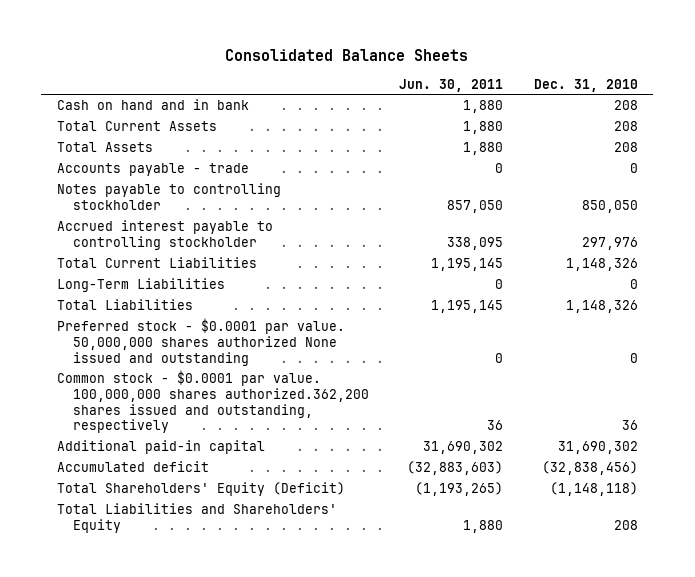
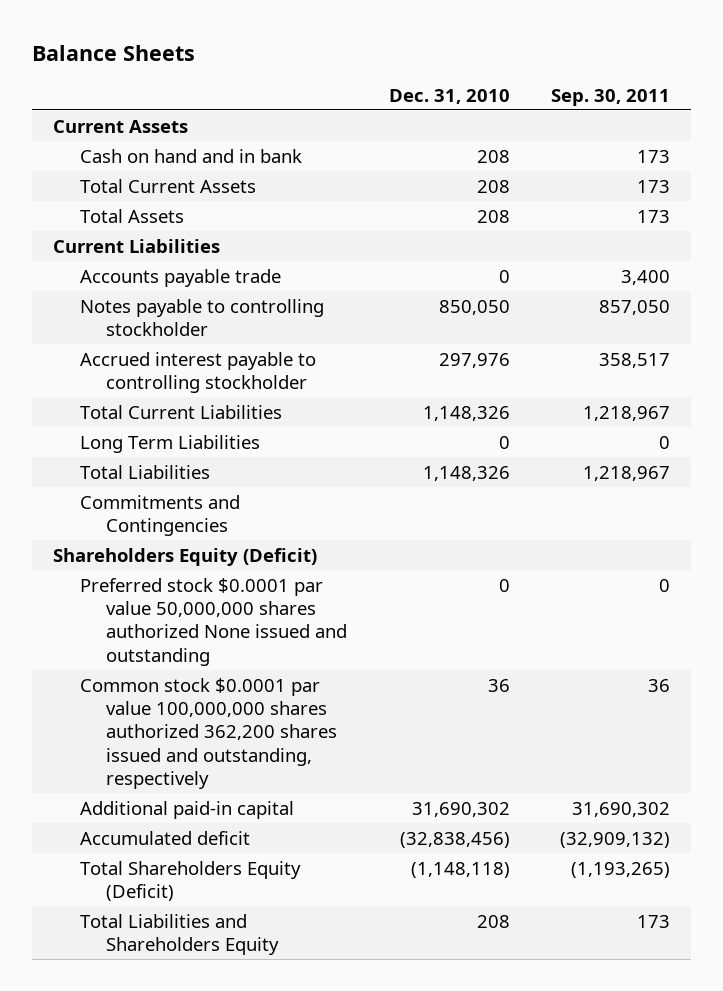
- Consolidated Balance Sheets
+ Balance Sheets
- | Jun. 30, 2011 | Dec. 31, 2010
+ | Dec. 31, 2010 | Sep. 30, 2011
+ Current Assets
- Accounts payable - trade | 0 | 0
+ Current Liabilities
+ Accounts payable trade | 0 | 3,400
- Long-Term Liabilities | 0 | 0
+ Long Term Liabilities | 0 | 0
- Preferred stock - $0.0001 par value. 50,000,000 shares authorized None issued and outstanding | 0 | 0
- Common stock - $0.0001 par value. 100,000,000 shares authorized.362,200 shares issued and outstanding, respectively | 36 | 36
+ Commitments and Contingencies
+ Shareholders Equity (Deficit)
+ Preferred stock $0.0001 par value 50,000,000 shares authorized None issued and outstanding | 0 | 0
+ Common stock $0.0001 par value 100,000,000 shares authorized 362,200 shares issued and outstanding, respectively | 36 | 36
- Total Shareholders' Equity (Deficit) | (1,193,265) | (1,148,118)
- Total Liabilities and Shareholders' Equity | 1,880 | 208
+ Total Shareholders Equity (Deficit) | (1,148,118) | (1,193,265)
+ Total Liabilities and Shareholders Equity | 208 | 173

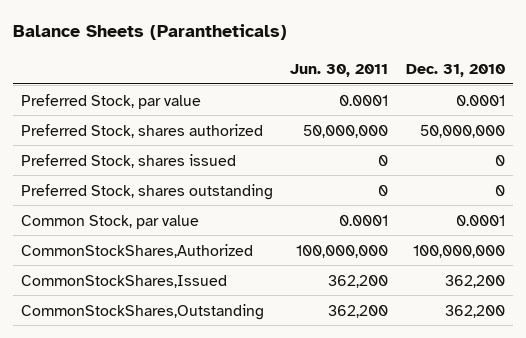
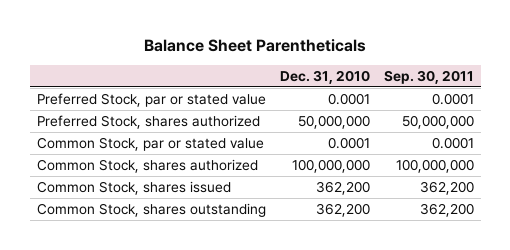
- Balance Sheets (Parantheticals)
+ Balance Sheet Parentheticals
- | Jun. 30, 2011 | Dec. 31, 2010
+ | Dec. 31, 2010 | Sep. 30, 2011
- Preferred Stock, par value | 0.0001 | 0.0001
+ Preferred Stock, par or stated value | 0.0001 | 0.0001
- Preferred Stock, shares issued | 0 | 0
- Preferred Stock, shares outstanding | 0 | 0
- Common Stock, par value | 0.0001 | 0.0001
- CommonStockShares,Authorized | 100,000,000 | 100,000,000
- CommonStockShares,Issued | 362,200 | 362,200
- CommonStockShares,Outstanding | 362,200 | 362,200
+ Common Stock, par or stated value | 0.0001 | 0.0001
+ Common Stock, shares authorized | 100,000,000 | 100,000,000
+ Common Stock, shares issued | 362,200 | 362,200
+ Common Stock, shares outstanding | 362,200 | 362,200

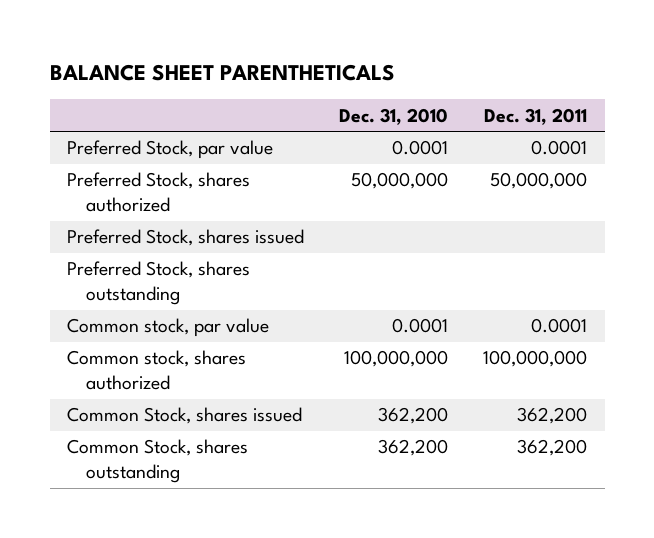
- Balance Sheet Parentheticals
+ BALANCE SHEET PARENTHETICALS
- | Dec. 31, 2010 | Sep. 30, 2011
+ | Dec. 31, 2010 | Dec. 31, 2011
- Preferred Stock, par or stated value | 0.0001 | 0.0001
+ Preferred Stock, par value | 0.0001 | 0.0001
- Common Stock, par or stated value | 0.0001 | 0.0001
- Common Stock, shares authorized | 100,000,000 | 100,000,000
+ Preferred Stock, shares issued
+ Preferred Stock, shares outstanding
+ Common stock, par value | 0.0001 | 0.0001
+ Common stock, shares authorized | 100,000,000 | 100,000,000

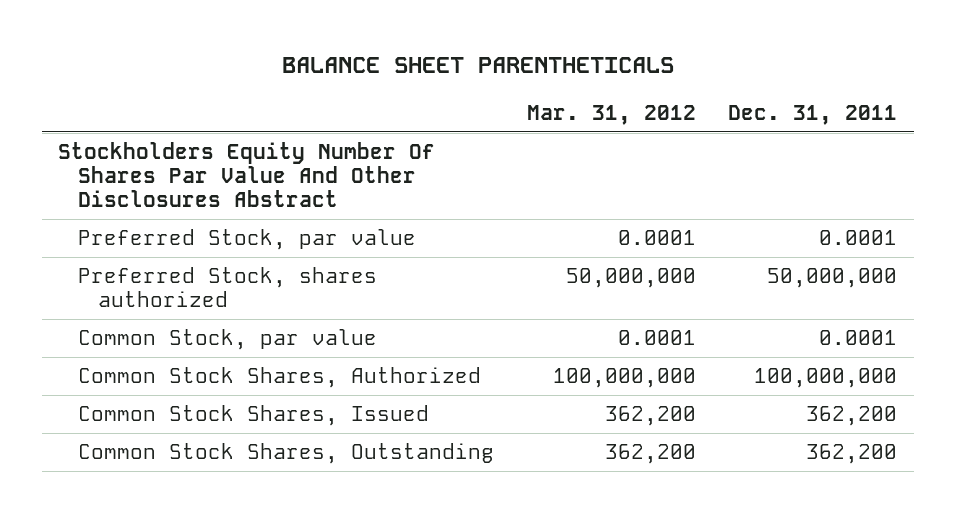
- | Dec. 31, 2010 | Dec. 31, 2011
+ | Mar. 31, 2012 | Dec. 31, 2011
+ Stockholders Equity Number Of Shares Par Value And Other Disclosures Abstract
- Preferred Stock, shares issued
- Preferred Stock, shares outstanding
- Common stock, par value | 0.0001 | 0.0001
- Common stock, shares authorized | 100,000,000 | 100,000,000
- Common Stock, shares issued | 362,200 | 362,200
- Common Stock, shares outstanding | 362,200 | 362,200
+ Common Stock, par value | 0.0001 | 0.0001
+ Common Stock Shares, Authorized | 100,000,000 | 100,000,000
+ Common Stock Shares, Issued | 362,200 | 362,200
+ Common Stock Shares, Outstanding | 362,200 | 362,200

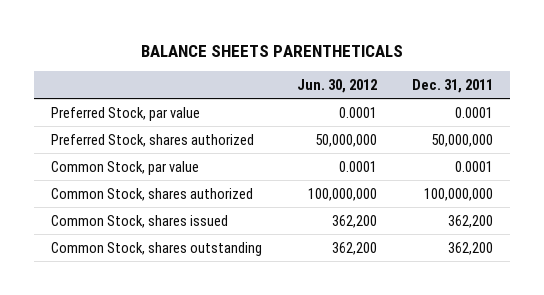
- BALANCE SHEET PARENTHETICALS
+ BALANCE SHEETS PARENTHETICALS
- | Mar. 31, 2012 | Dec. 31, 2011
+ | Jun. 30, 2012 | Dec. 31, 2011
- Stockholders Equity Number Of Shares Par Value And Other Disclosures Abstract
- Common Stock Shares, Authorized | 100,000,000 | 100,000,000
- Common Stock Shares, Issued | 362,200 | 362,200
- Common Stock Shares, Outstanding | 362,200 | 362,200
+ Common Stock, shares authorized | 100,000,000 | 100,000,000
+ Common Stock, shares issued | 362,200 | 362,200
+ Common Stock, shares outstanding | 362,200 | 362,200

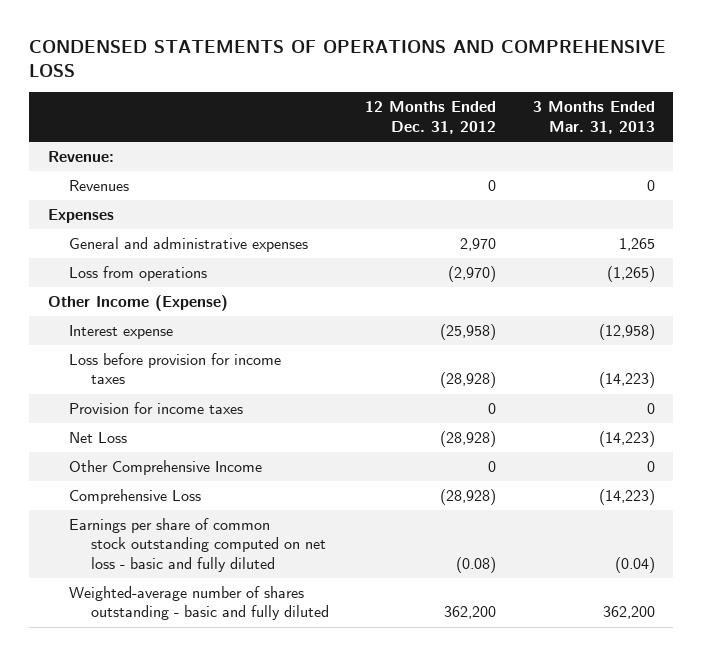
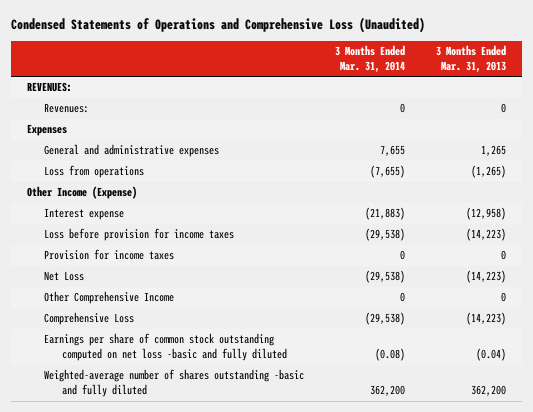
- CONDENSED STATEMENTS OF OPERATIONS AND COMPREHENSIVE LOSS
+ Condensed Statements of Operations and Comprehensive Loss (Unaudited)
- | 12 Months Ended Dec. 31, 2012 | 3 Months Ended Mar. 31, 2013
+ | 3 Months Ended Mar. 31, 2014 | 3 Months Ended Mar. 31, 2013
- Revenue:
- Revenues | 0 | 0
+ REVENUES:
+ Revenues: | 0 | 0
- Earnings per share of common stock outstanding computed on net loss - basic and fully diluted | (0.08) | (0.04)
- Weighted-average number of shares outstanding - basic and fully diluted | 362,200 | 362,200
+ Earnings per share of common stock outstanding computed on net loss -basic and fully diluted | (0.08) | (0.04)
+ Weighted-average number of shares outstanding -basic and fully diluted | 362,200 | 362,200

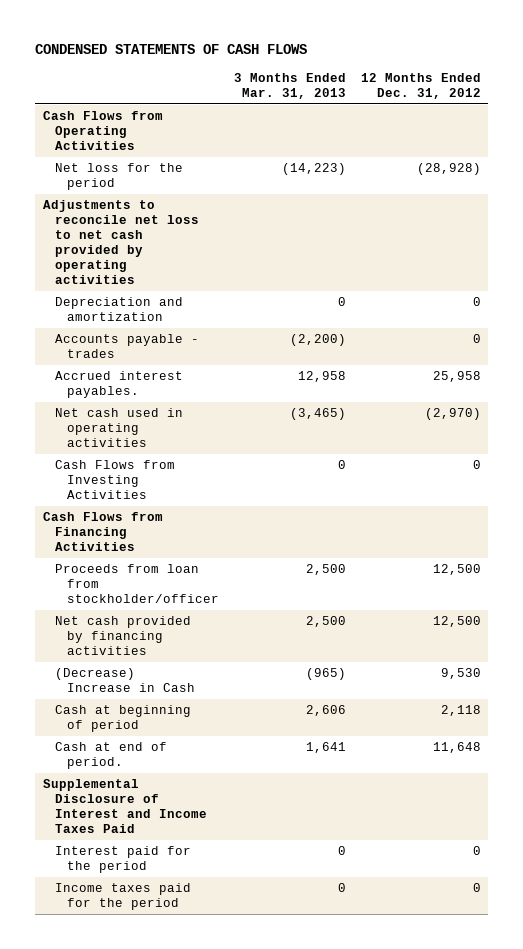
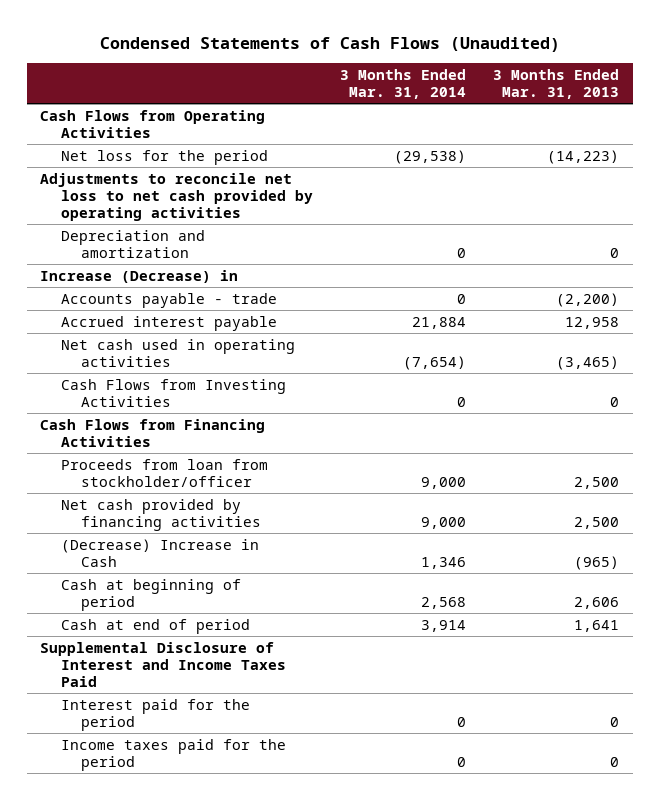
- CONDENSED STATEMENTS OF CASH FLOWS
+ Condensed Statements of Cash Flows (Unaudited)
- | 3 Months Ended Mar. 31, 2013 | 12 Months Ended Dec. 31, 2012
+ | 3 Months Ended Mar. 31, 2014 | 3 Months Ended Mar. 31, 2013
- Accounts payable - trades | (2,200) | 0
- Accrued interest payables. | 12,958 | 25,958
+ Increase (Decrease) in
+ Accounts payable - trade | 0 | (2,200)
+ Accrued interest payable | 21,884 | 12,958
- Cash at end of period. | 1,641 | 11,648
+ Cash at end of period | 3,914 | 1,641

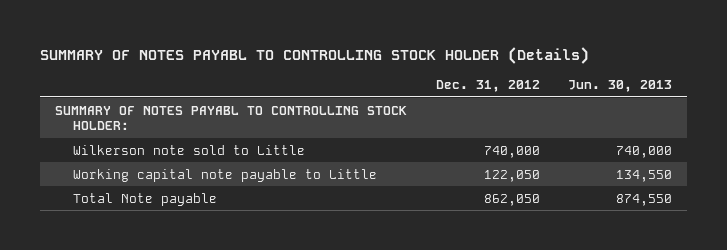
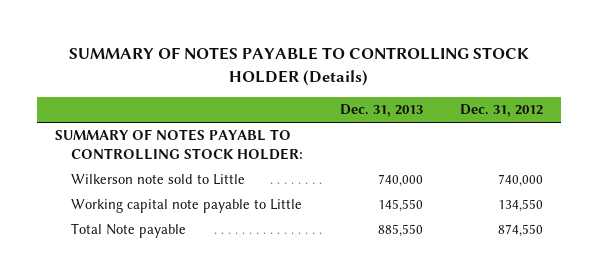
- SUMMARY OF NOTES PAYABL TO CONTROLLING STOCK HOLDER (Details)
+ SUMMARY OF NOTES PAYABLE TO CONTROLLING STOCK HOLDER (Details)
- | Dec. 31, 2012 | Jun. 30, 2013
+ | Dec. 31, 2013 | Dec. 31, 2012
- Working capital note payable to Little | 122,050 | 134,550
- Total Note payable | 862,050 | 874,550
+ Working capital note payable to Little | 145,550 | 134,550
+ Total Note payable | 885,550 | 874,550

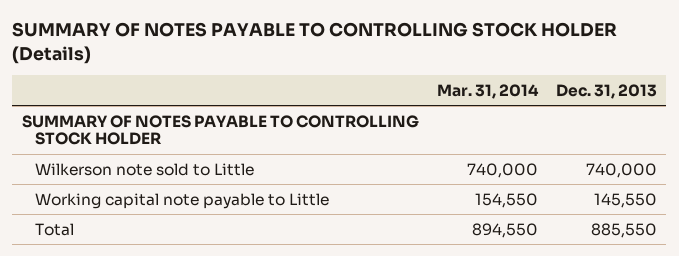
- | Dec. 31, 2013 | Dec. 31, 2012
+ | Mar. 31, 2014 | Dec. 31, 2013
- SUMMARY OF NOTES PAYABL TO CONTROLLING STOCK HOLDER:
+ SUMMARY OF NOTES PAYABLE TO CONTROLLING STOCK HOLDER
- Total Note payable | 885,550 | 874,550
+ Total | 894,550 | 885,550

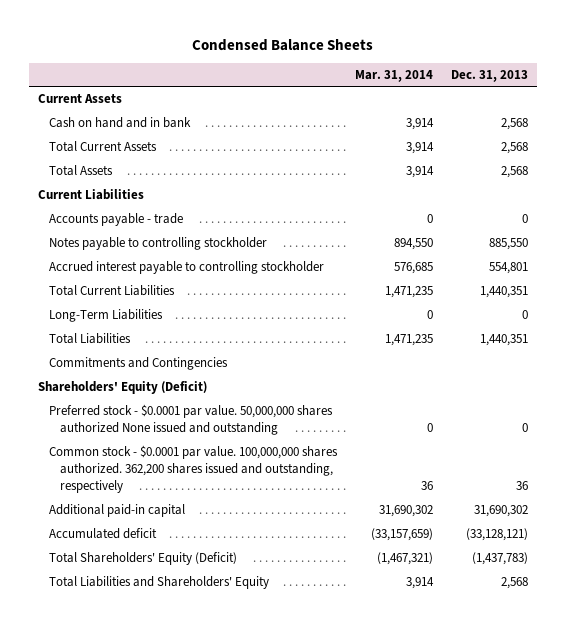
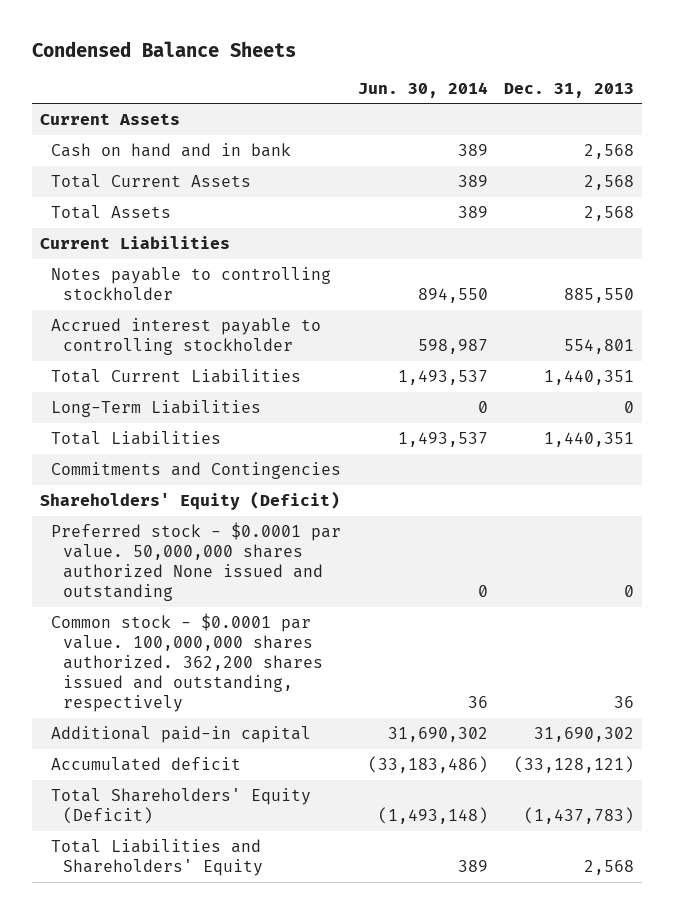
- | Mar. 31, 2014 | Dec. 31, 2013
+ | Jun. 30, 2014 | Dec. 31, 2013
- Accounts payable - trade | 0 | 0

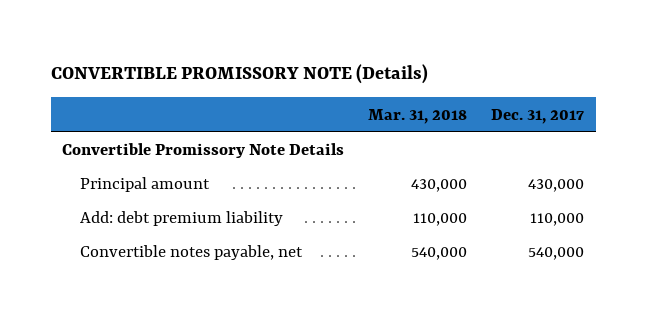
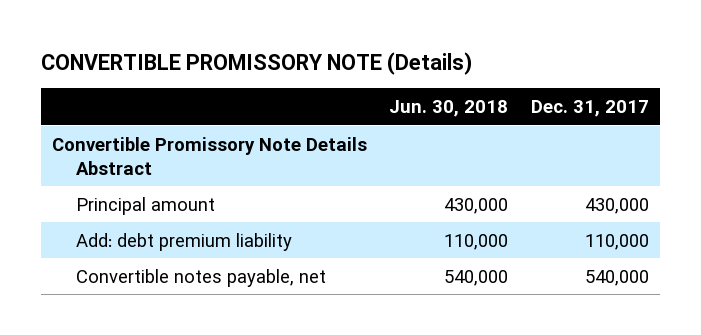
- | Mar. 31, 2018 | Dec. 31, 2017
+ | Jun. 30, 2018 | Dec. 31, 2017
- Convertible Promissory Note Details
+ Convertible Promissory Note Details Abstract

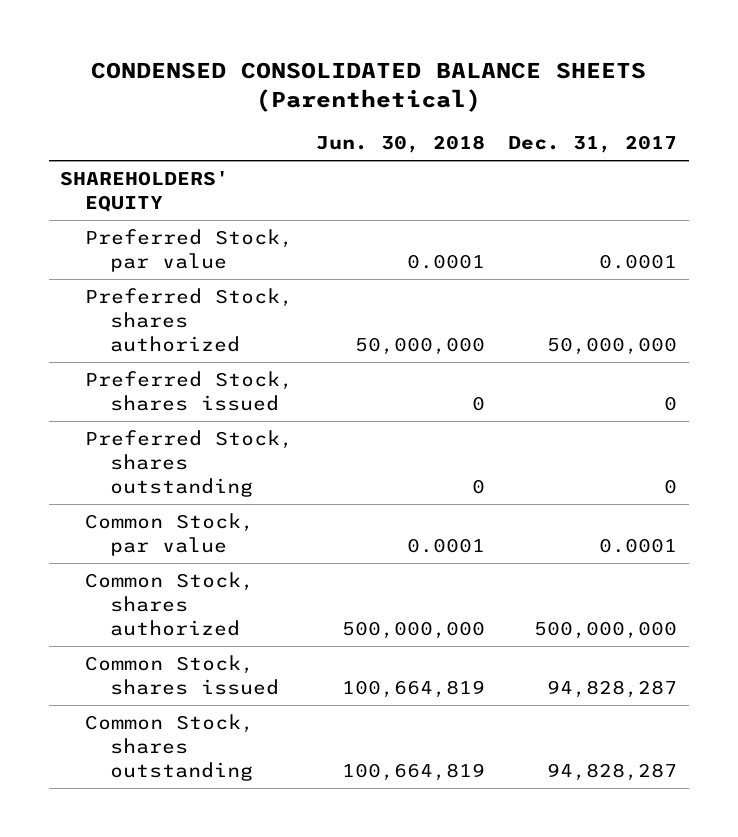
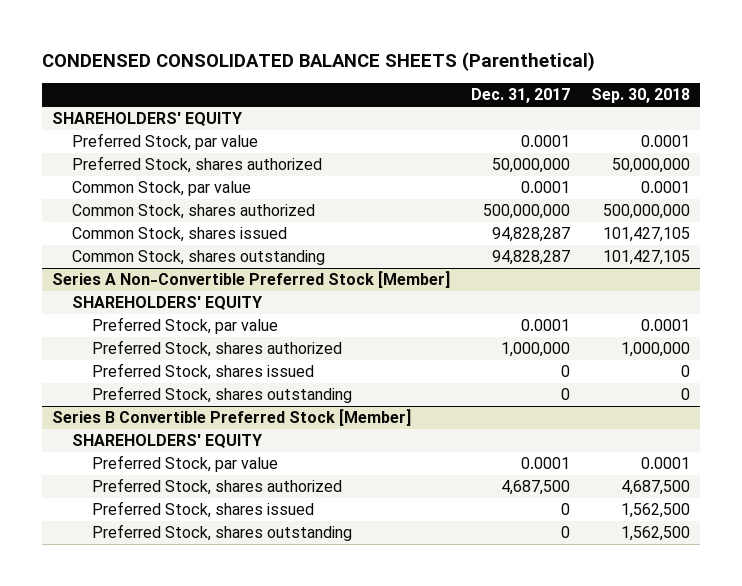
- | Jun. 30, 2018 | Dec. 31, 2017
+ | Dec. 31, 2017 | Sep. 30, 2018
- Preferred Stock, shares issued | 0 | 0
- Preferred Stock, shares outstanding | 0 | 0
+ Series A Non-Convertible Preferred Stock [Member]
+ SHAREHOLDERS' EQUITY
+ Preferred Stock, par value | 0.0001 | 0.0001
+ Preferred Stock, shares authorized | 1,000,000 | 1,000,000
+ Preferred Stock, shares issued | 0 | 0
+ Preferred Stock, shares outstanding | 0 | 0
+ Series B Convertible Preferred Stock [Member]
+ SHAREHOLDERS' EQUITY
+ Preferred Stock, par value | 0.0001 | 0.0001
+ Preferred Stock, shares authorized | 4,687,500 | 4,687,500
+ Preferred Stock, shares issued | 0 | 1,562,500
+ Preferred Stock, shares outstanding | 0 | 1,562,500

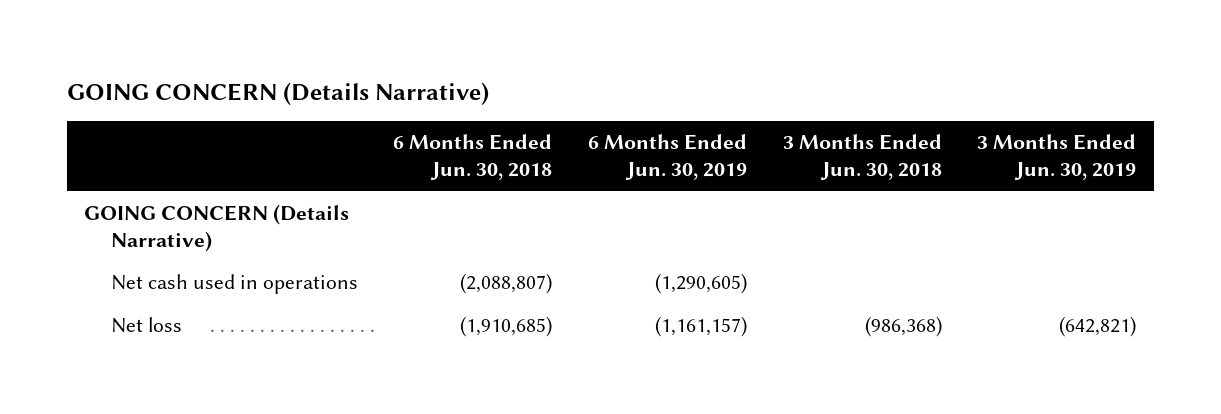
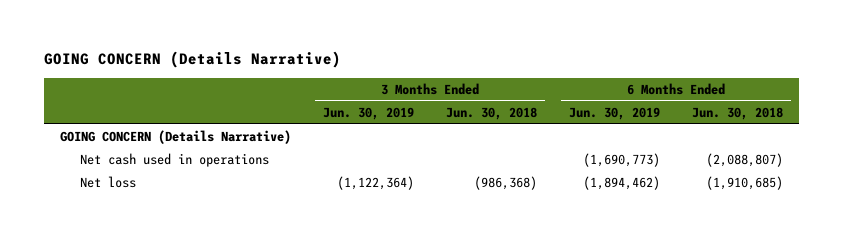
- | 6 Months Ended Jun. 30, 2018 | 6 Months Ended Jun. 30, 2019 | 3 Months Ended Jun. 30, 2018 | 3 Months Ended Jun. 30, 2019
+ | 3 Months Ended Jun. 30, 2019 | 3 Months Ended Jun. 30, 2018 | 6 Months Ended Jun. 30, 2019 | 6 Months Ended Jun. 30, 2018
- Net cash used in operations | (2,088,807) | (1,290,605) | |
- Net loss | (1,910,685) | (1,161,157) | (986,368) | (642,821)
+ Net cash used in operations | | | (1,690,773) | (2,088,807)
+ Net loss | (1,122,364) | (986,368) | (1,894,462) | (1,910,685)

